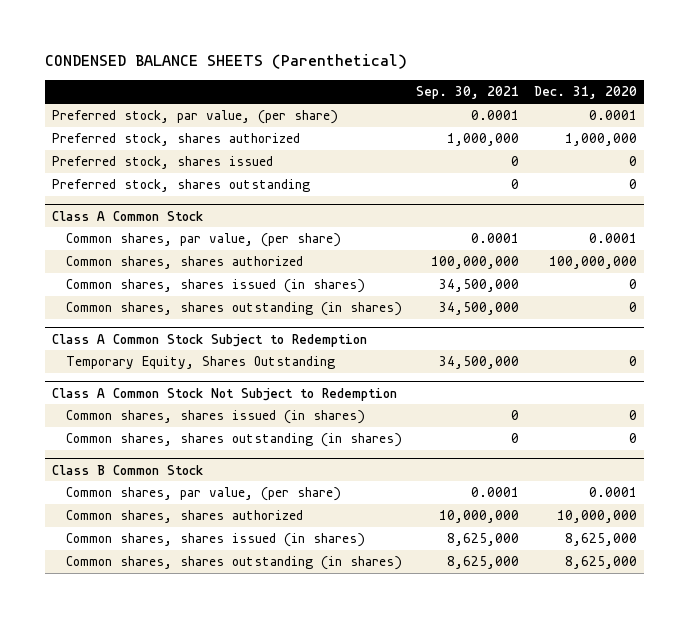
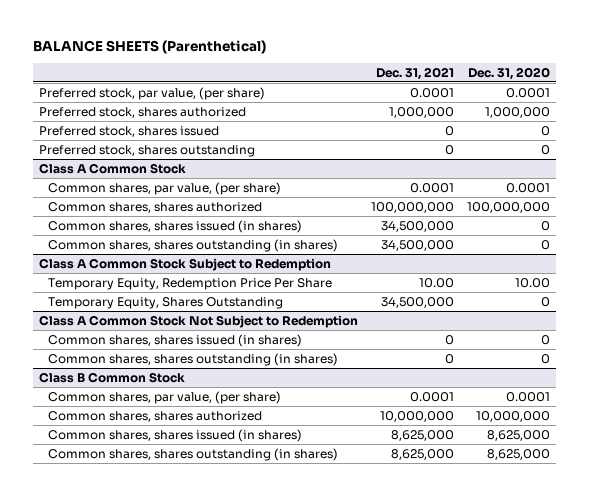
- CONDENSED BALANCE SHEETS (Parenthetical)
+ BALANCE SHEETS (Parenthetical)
- | Sep. 30, 2021 | Dec. 31, 2020
+ | Dec. 31, 2021 | Dec. 31, 2020
@ Class A Common Stock Subject to Redemption
+ Temporary Equity, Redemption Price Per Share | 10.00 | 10.00

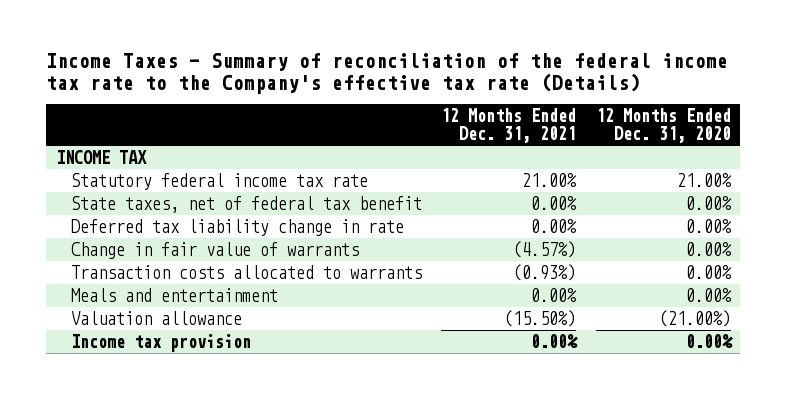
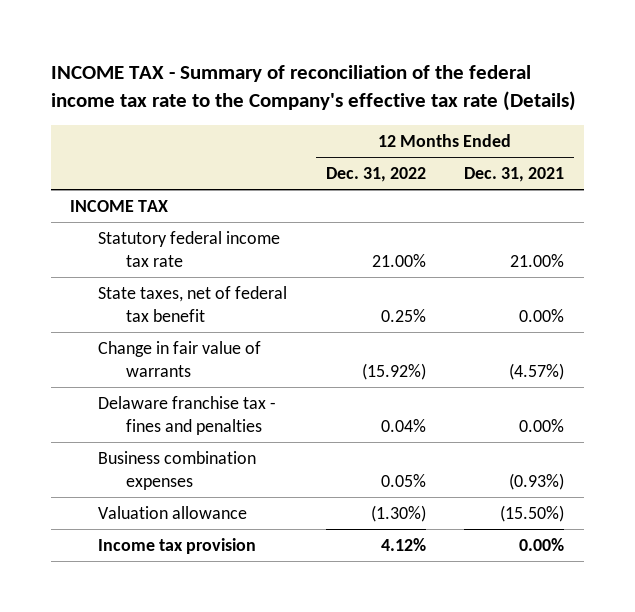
- Income Taxes - Summary of reconciliation of the federal income tax rate to the Company's effective tax rate (Details)
+ INCOME TAX - Summary of reconciliation of the federal income tax rate to the Company's effective tax rate (Details)
- | 12 Months Ended Dec. 31, 2021 | 12 Months Ended Dec. 31, 2020
+ | 12 Months Ended Dec. 31, 2022 | 12 Months Ended Dec. 31, 2021
- Deferred tax liability change in rate | 0.00% | 0.00%
- Transaction costs allocated to warrants | (0.93%) | 0.00%
- Meals and entertainment | 0.00% | 0.00%
+ Delaware franchise tax - fines and penalties | 0.04% | 0.00%
+ Business combination expenses | 0.05% | (0.93%)

